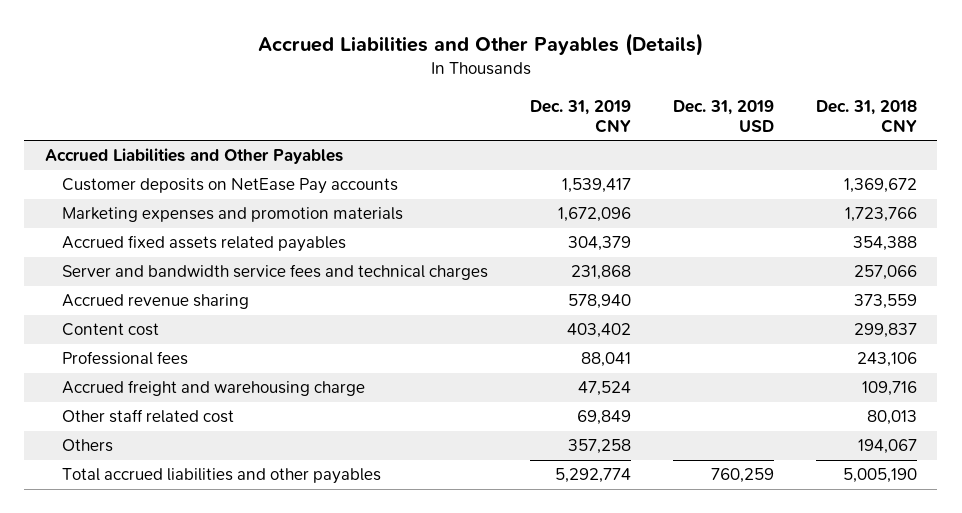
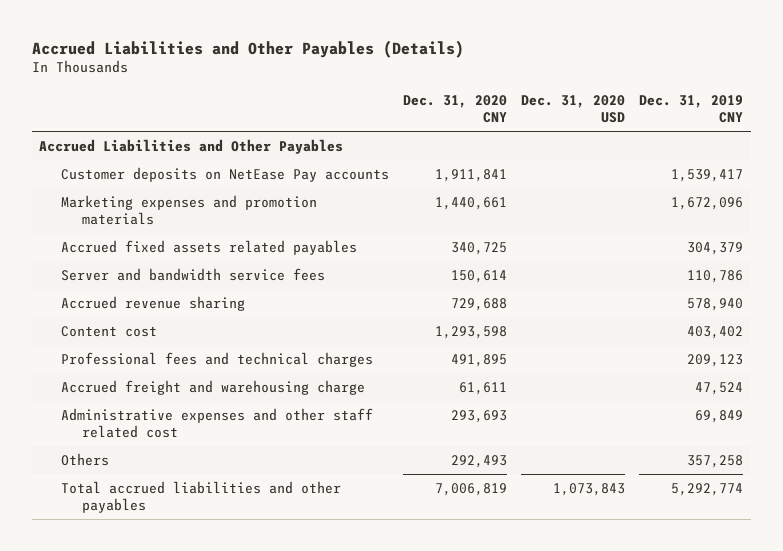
- | Dec. 31, 2019 CNY | Dec. 31, 2019 USD | Dec. 31, 2018 CNY
+ | Dec. 31, 2020 CNY | Dec. 31, 2020 USD | Dec. 31, 2019 CNY
- Server and bandwidth service fees and technical charges | 231,868 | | 257,066
+ Server and bandwidth service fees | 150,614 | | 110,786
- Professional fees | 88,041 | | 243,106
+ Professional fees and technical charges | 491,895 | | 209,123
- Other staff related cost | 69,849 | | 80,013
+ Administrative expenses and other staff related cost | 293,693 | | 69,849

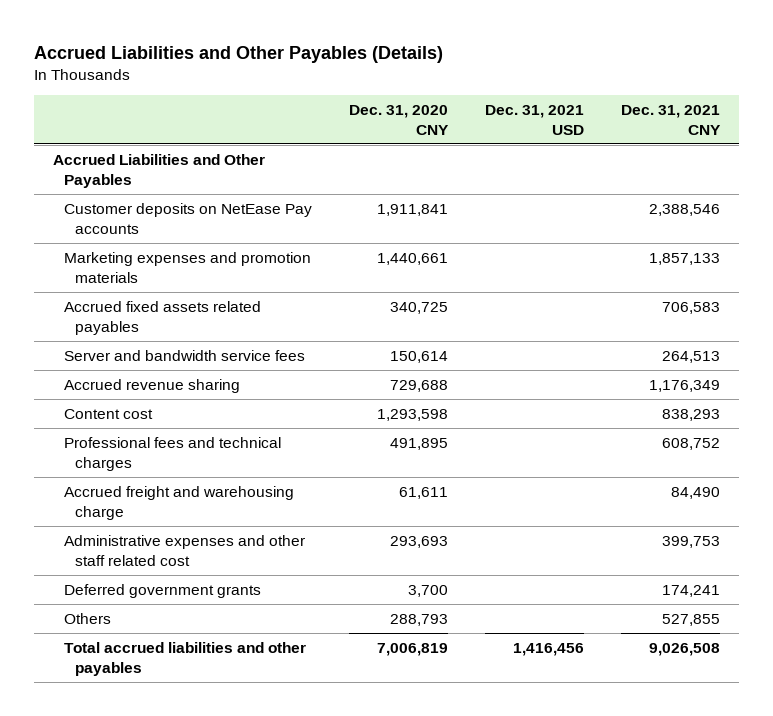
- | Dec. 31, 2020 CNY | Dec. 31, 2020 USD | Dec. 31, 2019 CNY
+ | Dec. 31, 2020 CNY | Dec. 31, 2021 USD | Dec. 31, 2021 CNY
- Others | 292,493 | | 357,258
+ Deferred government grants | 3,700 | | 174,241
+ Others | 288,793 | | 527,855

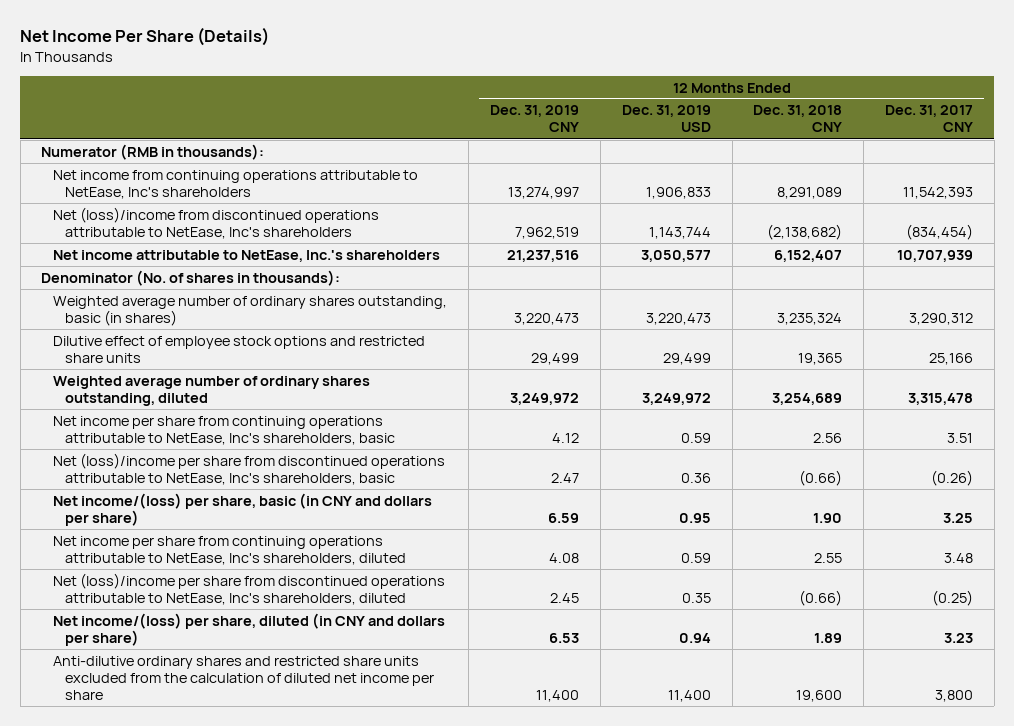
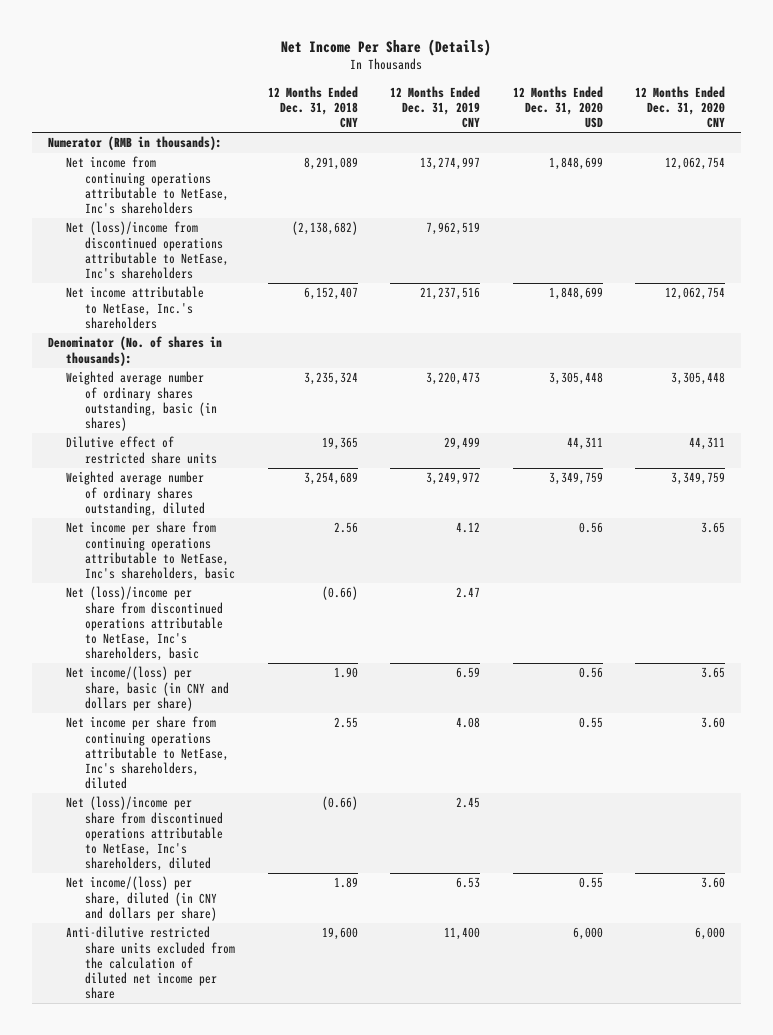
- | 12 Months Ended Dec. 31, 2019 CNY | 12 Months Ended Dec. 31, 2019 USD | 12 Months Ended Dec. 31, 2018 CNY | 12 Months Ended Dec. 31, 2017 CNY
+ | 12 Months Ended Dec. 31, 2018 CNY | 12 Months Ended Dec. 31, 2019 CNY | 12 Months Ended Dec. 31, 2020 USD | 12 Months Ended Dec. 31, 2020 CNY
- Dilutive effect of employee stock options and restricted share units | 29,499 | 29,499 | 19,365 | 25,166
+ Dilutive effect of restricted share units | 19,365 | 29,499 | 44,311 | 44,311
- Anti-dilutive ordinary shares and restricted share units excluded from the calculation of diluted net income per share | 11,400 | 11,400 | 19,600 | 3,800
+ Anti-dilutive restricted share units excluded from the calculation of diluted net income per share | 19,600 | 11,400 | 6,000 | 6,000

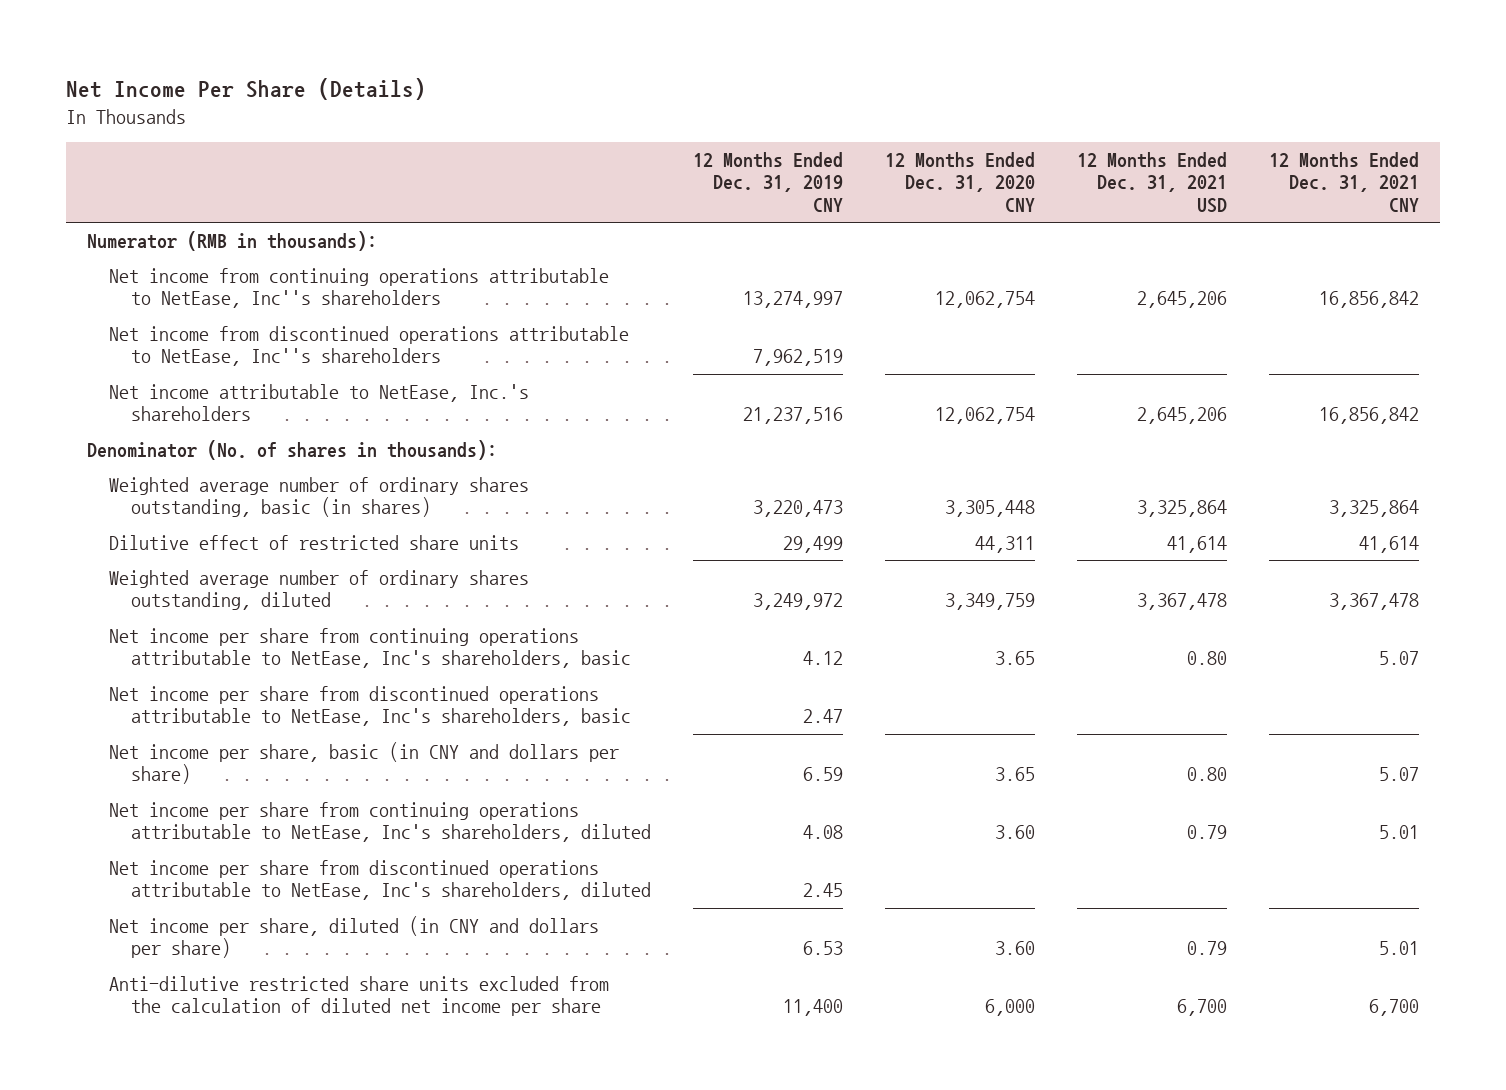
- | 12 Months Ended Dec. 31, 2018 CNY | 12 Months Ended Dec. 31, 2019 CNY | 12 Months Ended Dec. 31, 2020 USD | 12 Months Ended Dec. 31, 2020 CNY
+ | 12 Months Ended Dec. 31, 2019 CNY | 12 Months Ended Dec. 31, 2020 CNY | 12 Months Ended Dec. 31, 2021 USD | 12 Months Ended Dec. 31, 2021 CNY
- Net income from continuing operations attributable to NetEase, Inc's shareholders | 8,291,089 | 13,274,997 | 1,848,699 | 12,062,754
- Net (loss)/income from discontinued operations attributable to NetEase, Inc's shareholders | (2,138,682) | 7,962,519 | |
+ Net income from continuing operations attributable to NetEase, Inc''s shareholders | 13,274,997 | 12,062,754 | 2,645,206 | 16,856,842
+ Net income from discontinued operations attributable to NetEase, Inc''s shareholders | 7,962,519 | | |
- Net (loss)/income per share from discontinued operations attributable to NetEase, Inc's shareholders, basic | (0.66) | 2.47 | |
- Net income/(loss) per share, basic (in CNY and dollars per share) | 1.90 | 6.59 | 0.56 | 3.65
+ Net income per share from discontinued operations attributable to NetEase, Inc's shareholders, basic | 2.47 | | |
+ Net income per share, basic (in CNY and dollars per share) | 6.59 | 3.65 | 0.80 | 5.07
- Net (loss)/income per share from discontinued operations attributable to NetEase, Inc's shareholders, diluted | (0.66) | 2.45 | |
- Net income/(loss) per share, diluted (in CNY and dollars per share) | 1.89 | 6.53 | 0.55 | 3.60
+ Net income per share from discontinued operations attributable to NetEase, Inc's shareholders, diluted | 2.45 | | |
+ Net income per share, diluted (in CNY and dollars per share) | 6.53 | 3.60 | 0.79 | 5.01

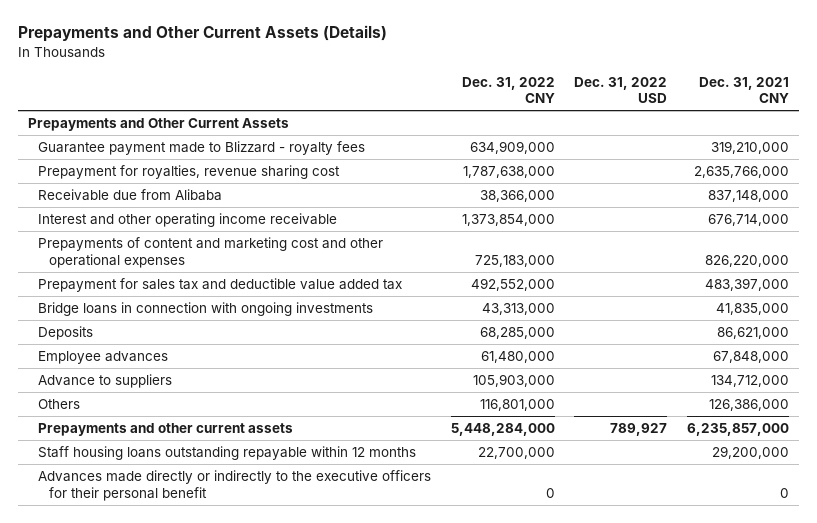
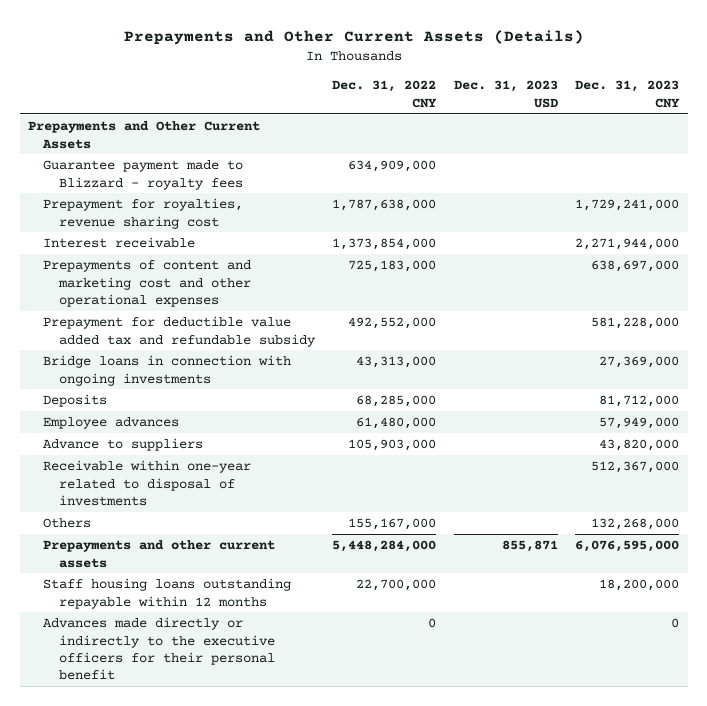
- | Dec. 31, 2022 CNY | Dec. 31, 2022 USD | Dec. 31, 2021 CNY
+ | Dec. 31, 2022 CNY | Dec. 31, 2023 USD | Dec. 31, 2023 CNY
- Receivable due from Alibaba | 38,366,000 | | 837,148,000
- Interest and other operating income receivable | 1,373,854,000 | | 676,714,000
+ Interest receivable | 1,373,854,000 | | 2,271,944,000
- Prepayment for sales tax and deductible value added tax | 492,552,000 | | 483,397,000
+ Prepayment for deductible value added tax and refundable subsidy | 492,552,000 | | 581,228,000
- Others | 116,801,000 | | 126,386,000
+ Receivable within one-year related to disposal of investments | | | 512,367,000
+ Others | 155,167,000 | | 132,268,000

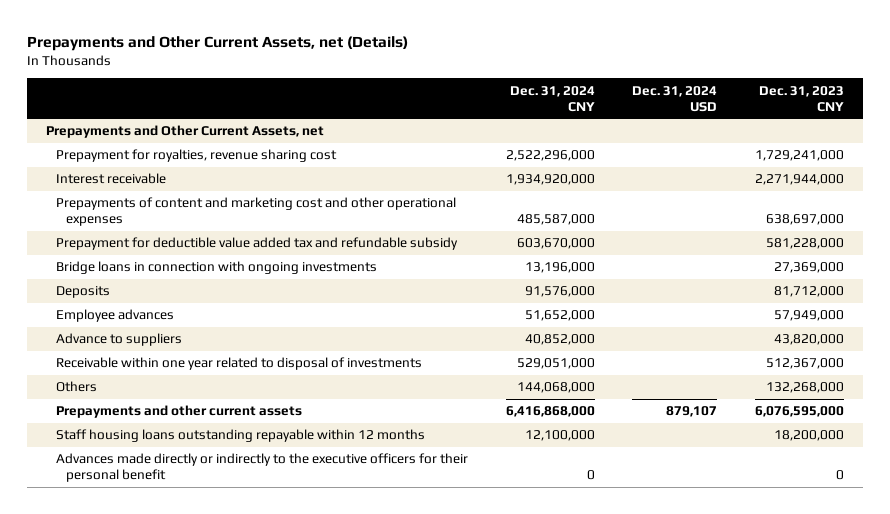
- Prepayments and Other Current Assets (Details)
+ Prepayments and Other Current Assets, net (Details)
- | Dec. 31, 2022 CNY | Dec. 31, 2023 USD | Dec. 31, 2023 CNY
+ | Dec. 31, 2024 CNY | Dec. 31, 2024 USD | Dec. 31, 2023 CNY
- Prepayments and Other Current Assets
- Guarantee payment made to Blizzard - royalty fees | 634,909,000 | |
+ Prepayments and Other Current Assets, net
- Receivable within one-year related to disposal of investments | | | 512,367,000
+ Receivable within one year related to disposal of investments | 529,051,000 | | 512,367,000

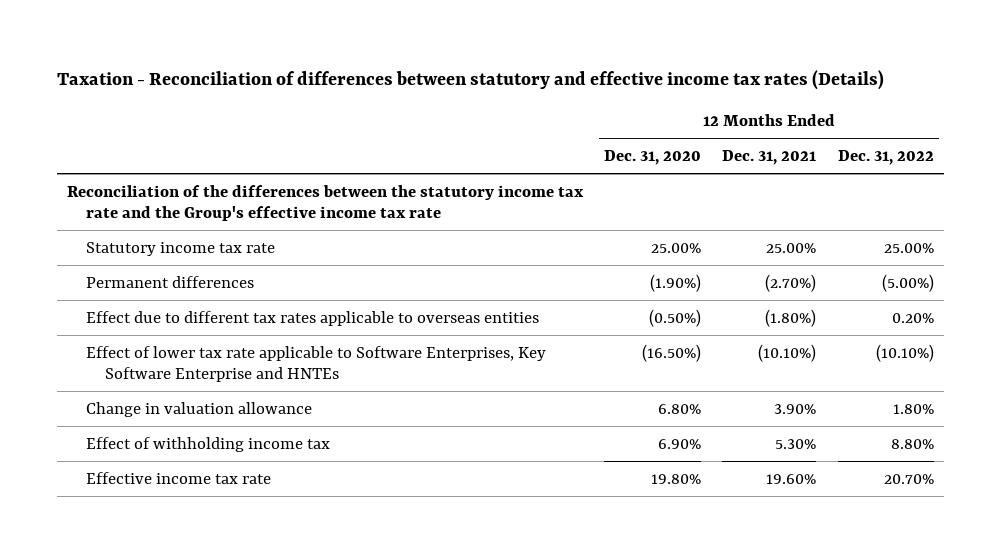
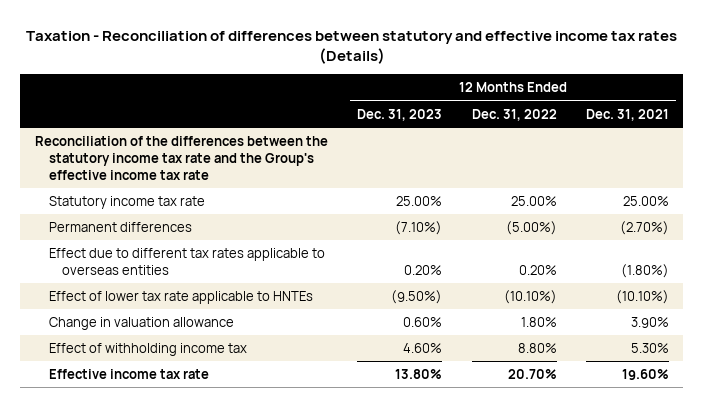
- | 12 Months Ended Dec. 31, 2020 | 12 Months Ended Dec. 31, 2021 | 12 Months Ended Dec. 31, 2022
+ | 12 Months Ended Dec. 31, 2023 | 12 Months Ended Dec. 31, 2022 | 12 Months Ended Dec. 31, 2021
- Effect of lower tax rate applicable to Software Enterprises, Key Software Enterprise and HNTEs | (16.50%) | (10.10%) | (10.10%)
+ Effect of lower tax rate applicable to HNTEs | (9.50%) | (10.10%) | (10.10%)

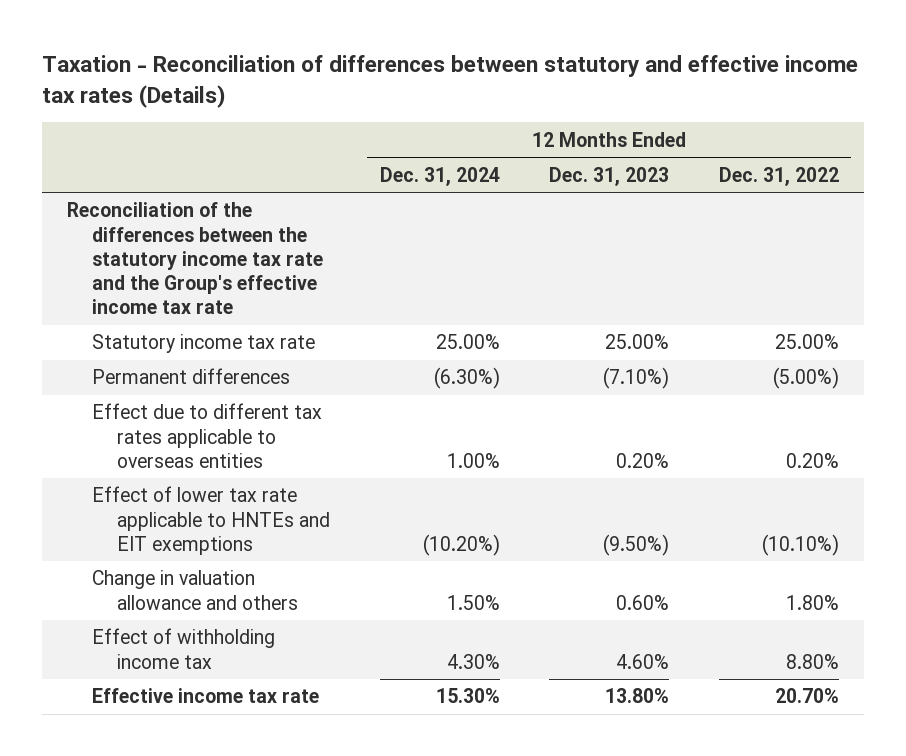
- | 12 Months Ended Dec. 31, 2023 | 12 Months Ended Dec. 31, 2022 | 12 Months Ended Dec. 31, 2021
+ | 12 Months Ended Dec. 31, 2024 | 12 Months Ended Dec. 31, 2023 | 12 Months Ended Dec. 31, 2022
- Effect of lower tax rate applicable to HNTEs | (9.50%) | (10.10%) | (10.10%)
- Change in valuation allowance | 0.60% | 1.80% | 3.90%
+ Effect of lower tax rate applicable to HNTEs and EIT exemptions | (10.20%) | (9.50%) | (10.10%)
+ Change in valuation allowance and others | 1.50% | 0.60% | 1.80%

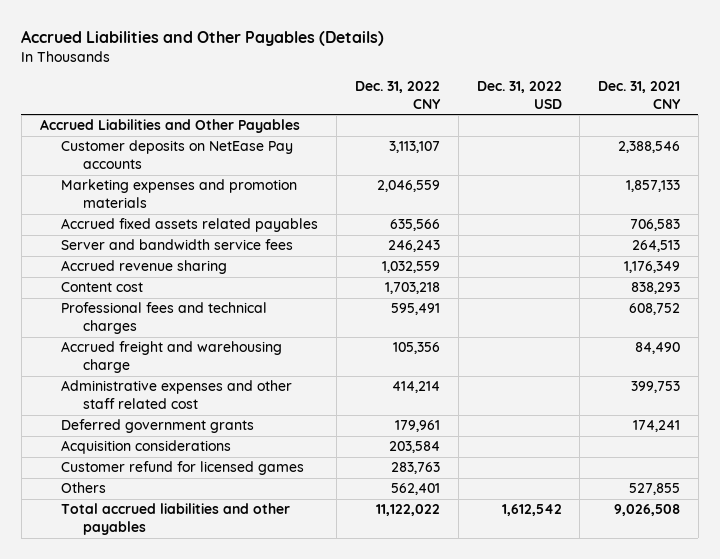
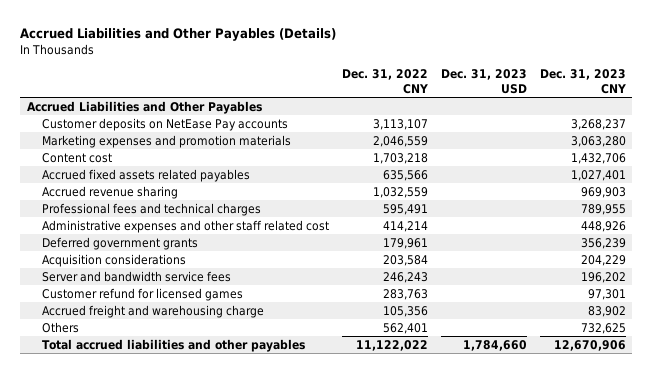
- | Dec. 31, 2022 CNY | Dec. 31, 2022 USD | Dec. 31, 2021 CNY
+ | Dec. 31, 2022 CNY | Dec. 31, 2023 USD | Dec. 31, 2023 CNY
moved up: Content cost | 1,703,218 | | 1,432,706
moved down: Server and bandwidth service fees | 246,243 | | 196,202
moved down: Accrued freight and warehousing charge | 105,356 | | 83,902

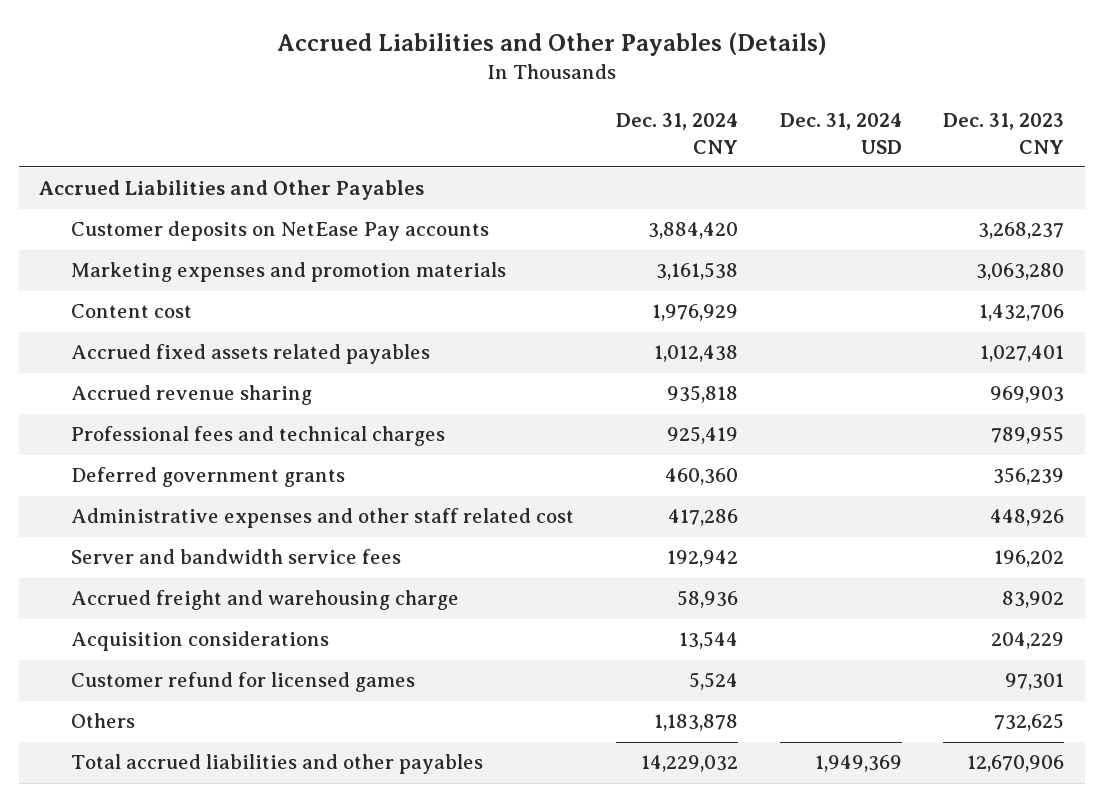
- | Dec. 31, 2022 CNY | Dec. 31, 2023 USD | Dec. 31, 2023 CNY
+ | Dec. 31, 2024 CNY | Dec. 31, 2024 USD | Dec. 31, 2023 CNY
moved down: Administrative expenses and other staff related cost | 417,286 | | 448,926
moved down: Acquisition considerations | 13,544 | | 204,229
moved down: Customer refund for licensed games | 5,524 | | 97,301

